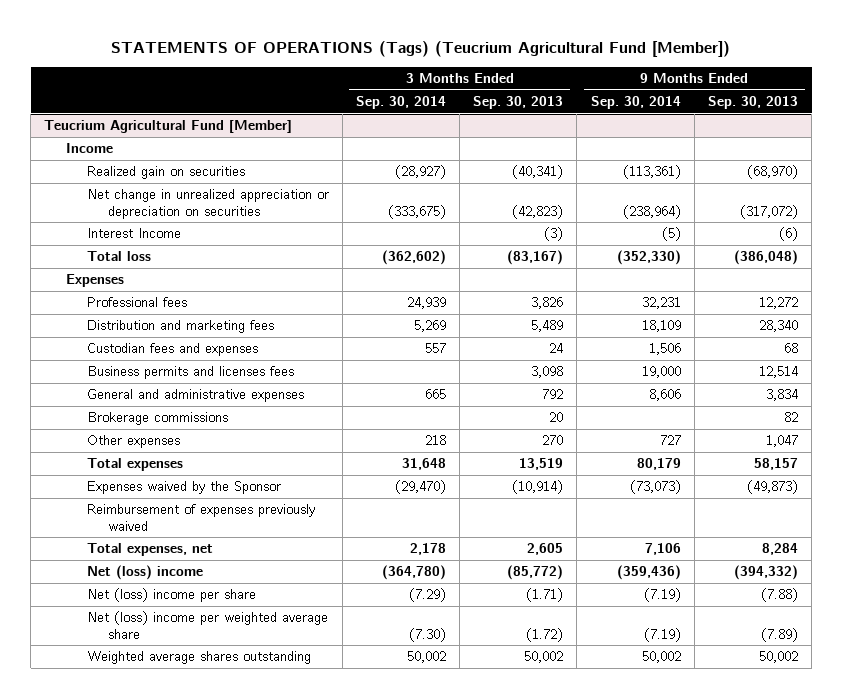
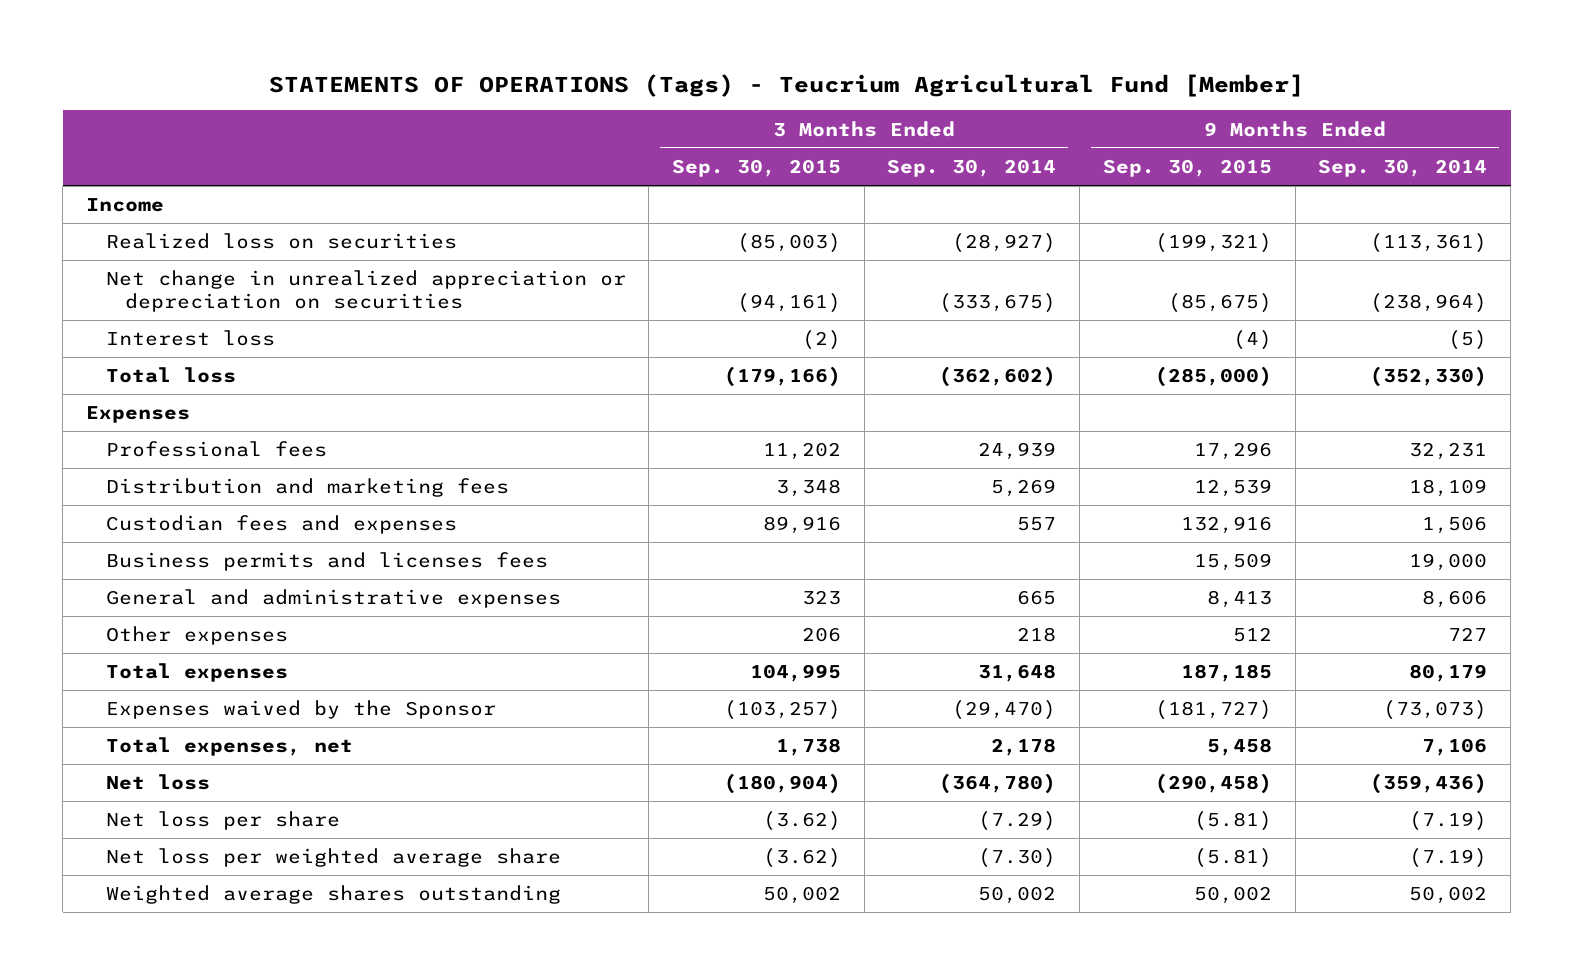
- STATEMENTS OF OPERATIONS (Tags) (Teucrium Agricultural Fund [Member])
+ STATEMENTS OF OPERATIONS (Tags) - Teucrium Agricultural Fund [Member]
- | 3 Months Ended Sep. 30, 2014 | 3 Months Ended Sep. 30, 2013 | 9 Months Ended Sep. 30, 2014 | 9 Months Ended Sep. 30, 2013
+ | 3 Months Ended Sep. 30, 2015 | 3 Months Ended Sep. 30, 2014 | 9 Months Ended Sep. 30, 2015 | 9 Months Ended Sep. 30, 2014
- Teucrium Agricultural Fund [Member]
- Realized gain on securities | (28,927) | (40,341) | (113,361) | (68,970)
+ Realized loss on securities | (85,003) | (28,927) | (199,321) | (113,361)
- Interest Income | | (3) | (5) | (6)
+ Interest loss | (2) | | (4) | (5)
- Brokerage commissions | | 20 | | 82
- Reimbursement of expenses previously waived
- Net (loss) income | (364,780) | (85,772) | (359,436) | (394,332)
- Net (loss) income per share | (7.29) | (1.71) | (7.19) | (7.88)
- Net (loss) income per weighted average share | (7.30) | (1.72) | (7.19) | (7.89)
+ Net loss | (180,904) | (364,780) | (290,458) | (359,436)
+ Net loss per share | (3.62) | (7.29) | (5.81) | (7.19)
+ Net loss per weighted average share | (3.62) | (7.30) | (5.81) | (7.19)

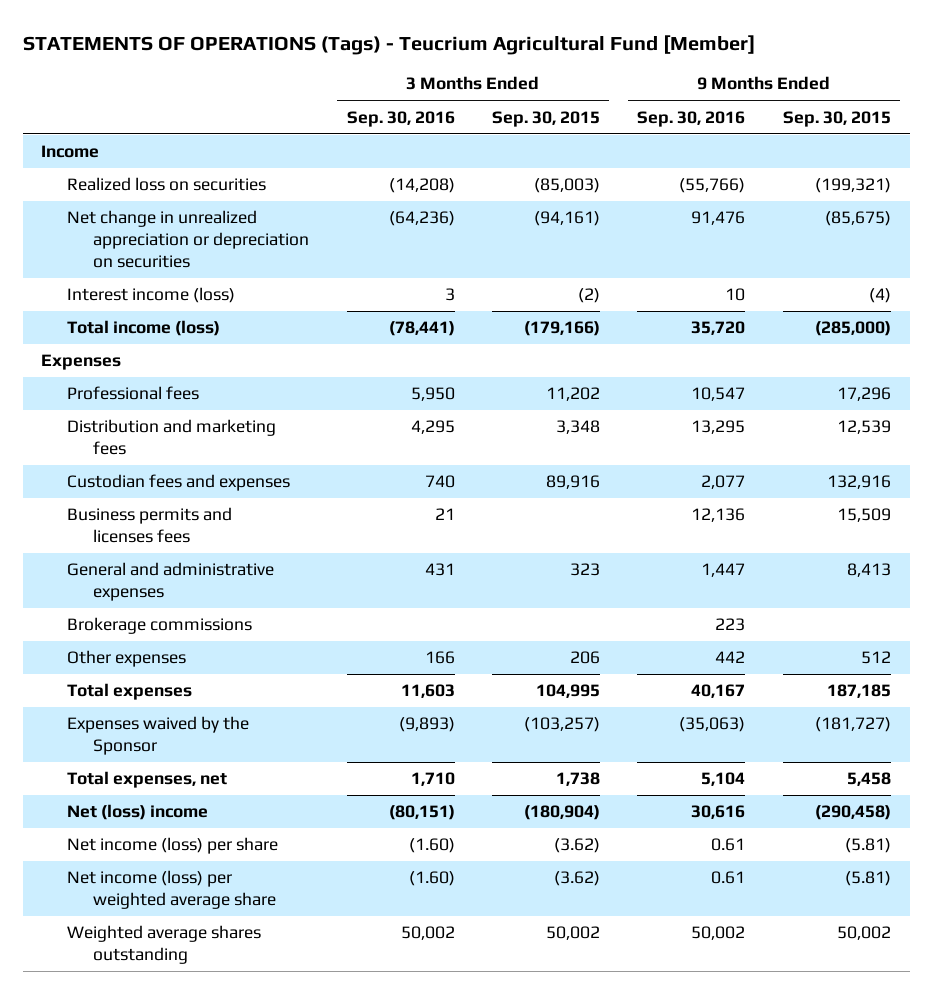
- | 3 Months Ended Sep. 30, 2015 | 3 Months Ended Sep. 30, 2014 | 9 Months Ended Sep. 30, 2015 | 9 Months Ended Sep. 30, 2014
+ | 3 Months Ended Sep. 30, 2016 | 3 Months Ended Sep. 30, 2015 | 9 Months Ended Sep. 30, 2016 | 9 Months Ended Sep. 30, 2015
- Interest loss | (2) | | (4) | (5)
- Total loss | (179,166) | (362,602) | (285,000) | (352,330)
+ Interest income (loss) | 3 | (2) | 10 | (4)
+ Total income (loss) | (78,441) | (179,166) | 35,720 | (285,000)
+ Brokerage commissions | | | 223 |
- Net loss | (180,904) | (364,780) | (290,458) | (359,436)
- Net loss per share | (3.62) | (7.29) | (5.81) | (7.19)
- Net loss per weighted average share | (3.62) | (7.30) | (5.81) | (7.19)
+ Net (loss) income | (80,151) | (180,904) | 30,616 | (290,458)
+ Net income (loss) per share | (1.60) | (3.62) | 0.61 | (5.81)
+ Net income (loss) per weighted average share | (1.60) | (3.62) | 0.61 | (5.81)

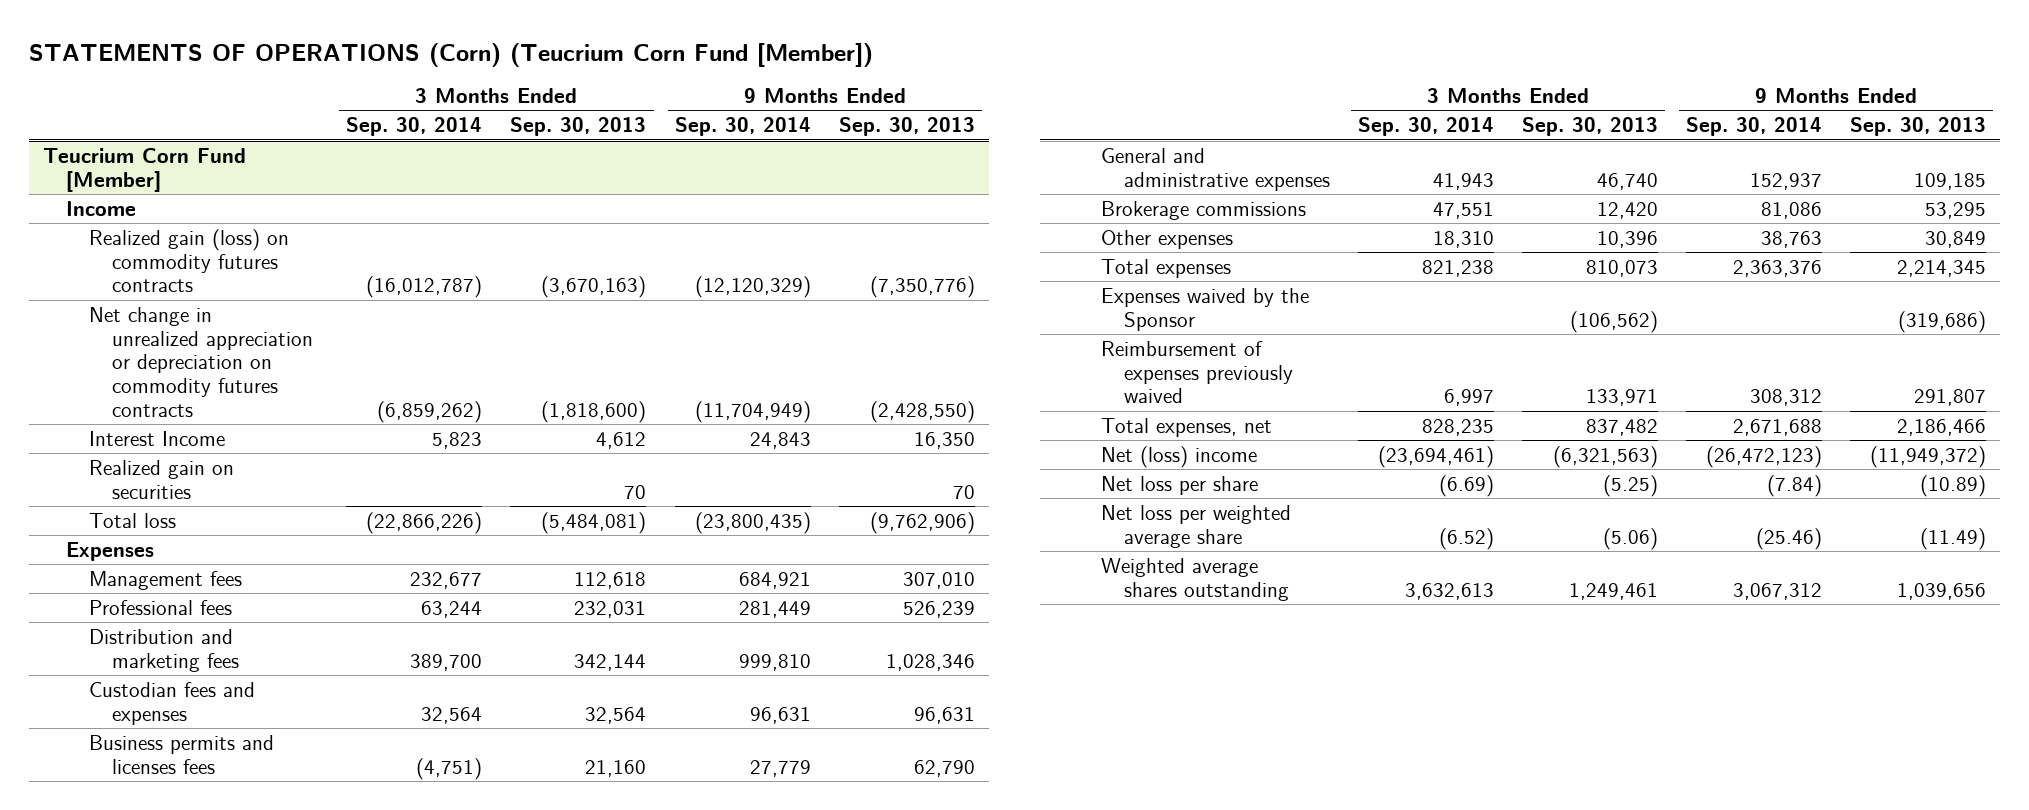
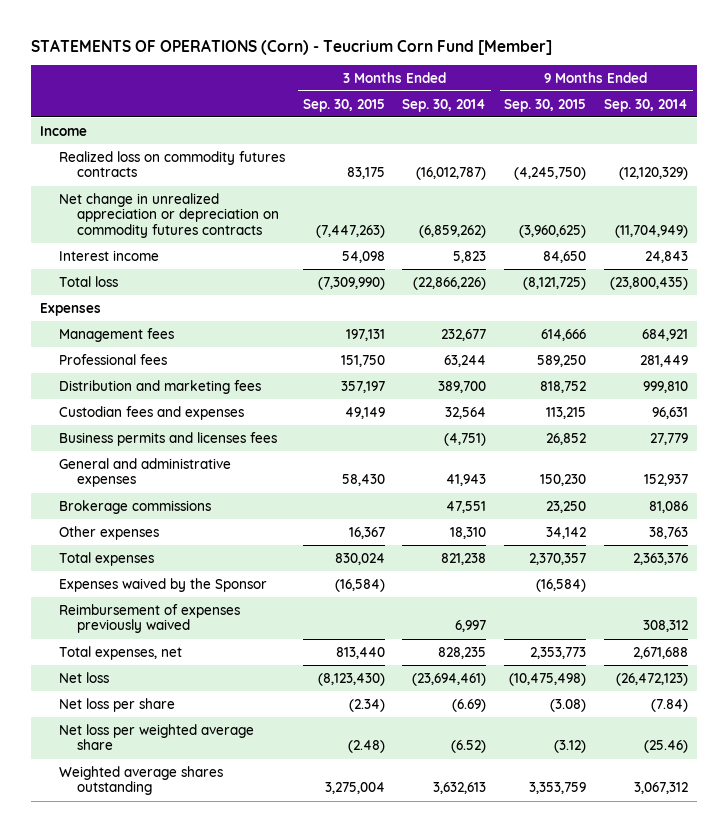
- STATEMENTS OF OPERATIONS (Corn) (Teucrium Corn Fund [Member])
+ STATEMENTS OF OPERATIONS (Corn) - Teucrium Corn Fund [Member]
- | 3 Months Ended Sep. 30, 2014 | 3 Months Ended Sep. 30, 2013 | 9 Months Ended Sep. 30, 2014 | 9 Months Ended Sep. 30, 2013
+ | 3 Months Ended Sep. 30, 2015 | 3 Months Ended Sep. 30, 2014 | 9 Months Ended Sep. 30, 2015 | 9 Months Ended Sep. 30, 2014
- Teucrium Corn Fund [Member]
- Realized gain (loss) on commodity futures contracts | (16,012,787) | (3,670,163) | (12,120,329) | (7,350,776)
+ Realized loss on commodity futures contracts | 83,175 | (16,012,787) | (4,245,750) | (12,120,329)
- Interest Income | 5,823 | 4,612 | 24,843 | 16,350
- Realized gain on securities | | 70 | | 70
+ Interest income | 54,098 | 5,823 | 84,650 | 24,843
- Net (loss) income | (23,694,461) | (6,321,563) | (26,472,123) | (11,949,372)
+ Net loss | (8,123,430) | (23,694,461) | (10,475,498) | (26,472,123)

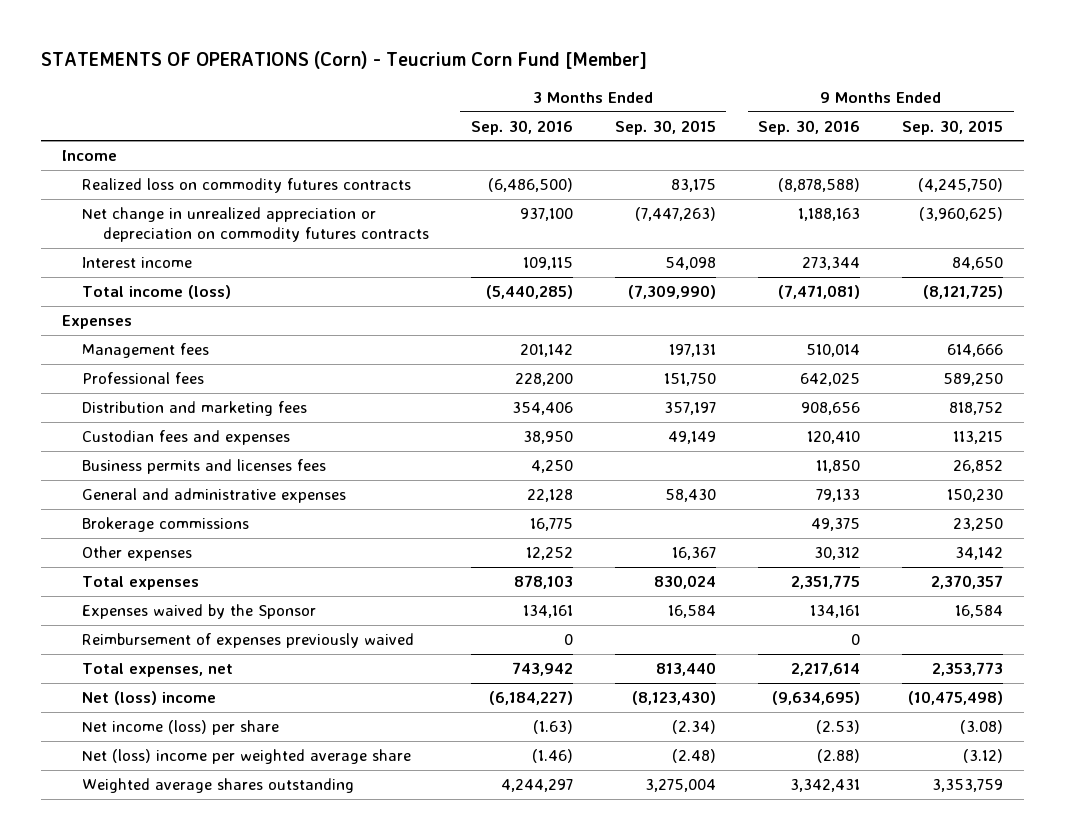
- | 3 Months Ended Sep. 30, 2015 | 3 Months Ended Sep. 30, 2014 | 9 Months Ended Sep. 30, 2015 | 9 Months Ended Sep. 30, 2014
+ | 3 Months Ended Sep. 30, 2016 | 3 Months Ended Sep. 30, 2015 | 9 Months Ended Sep. 30, 2016 | 9 Months Ended Sep. 30, 2015
- Total loss | (7,309,990) | (22,866,226) | (8,121,725) | (23,800,435)
+ Total income (loss) | (5,440,285) | (7,309,990) | (7,471,081) | (8,121,725)
- Expenses waived by the Sponsor | (16,584) | | (16,584) |
+ Expenses waived by the Sponsor | 134,161 | 16,584 | 134,161 | 16,584
- Net loss | (8,123,430) | (23,694,461) | (10,475,498) | (26,472,123)
- Net loss per share | (2.34) | (6.69) | (3.08) | (7.84)
- Net loss per weighted average share | (2.48) | (6.52) | (3.12) | (25.46)
+ Net (loss) income | (6,184,227) | (8,123,430) | (9,634,695) | (10,475,498)
+ Net income (loss) per share | (1.63) | (2.34) | (2.53) | (3.08)
+ Net (loss) income per weighted average share | (1.46) | (2.48) | (2.88) | (3.12)

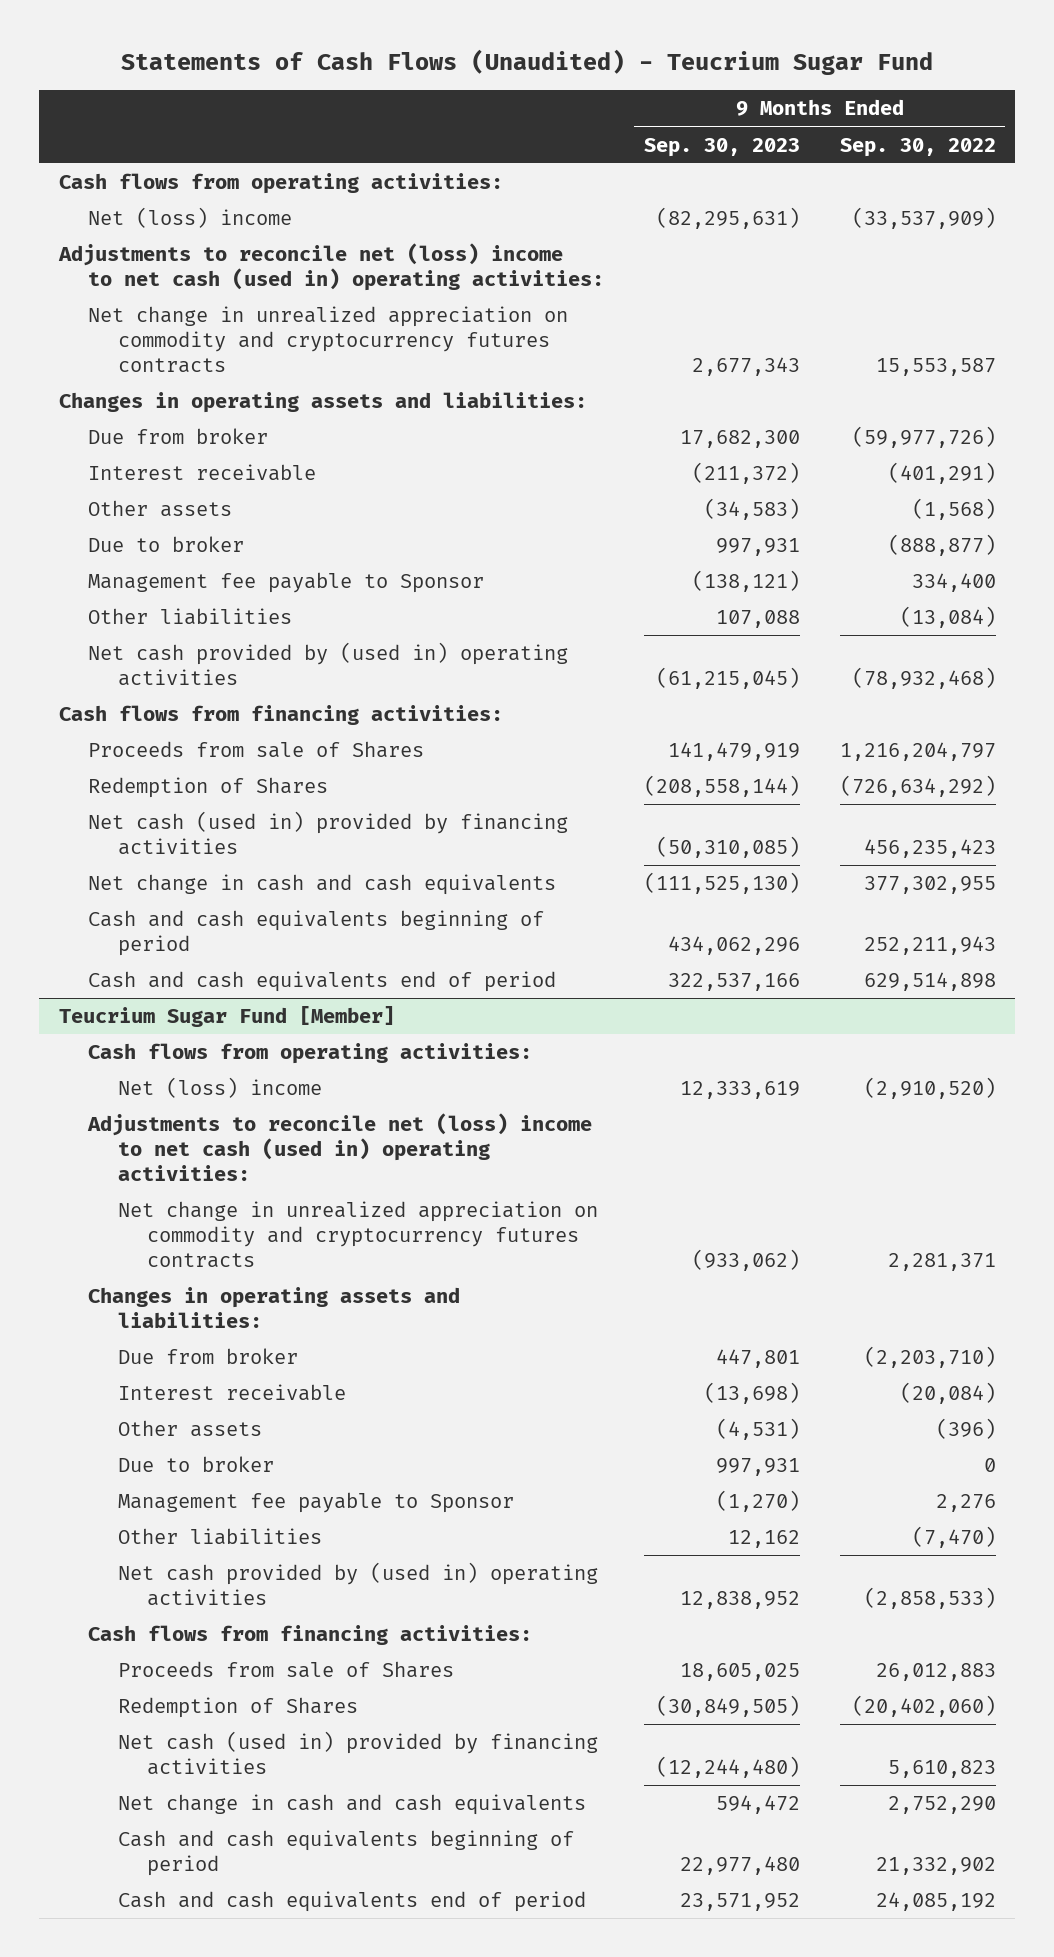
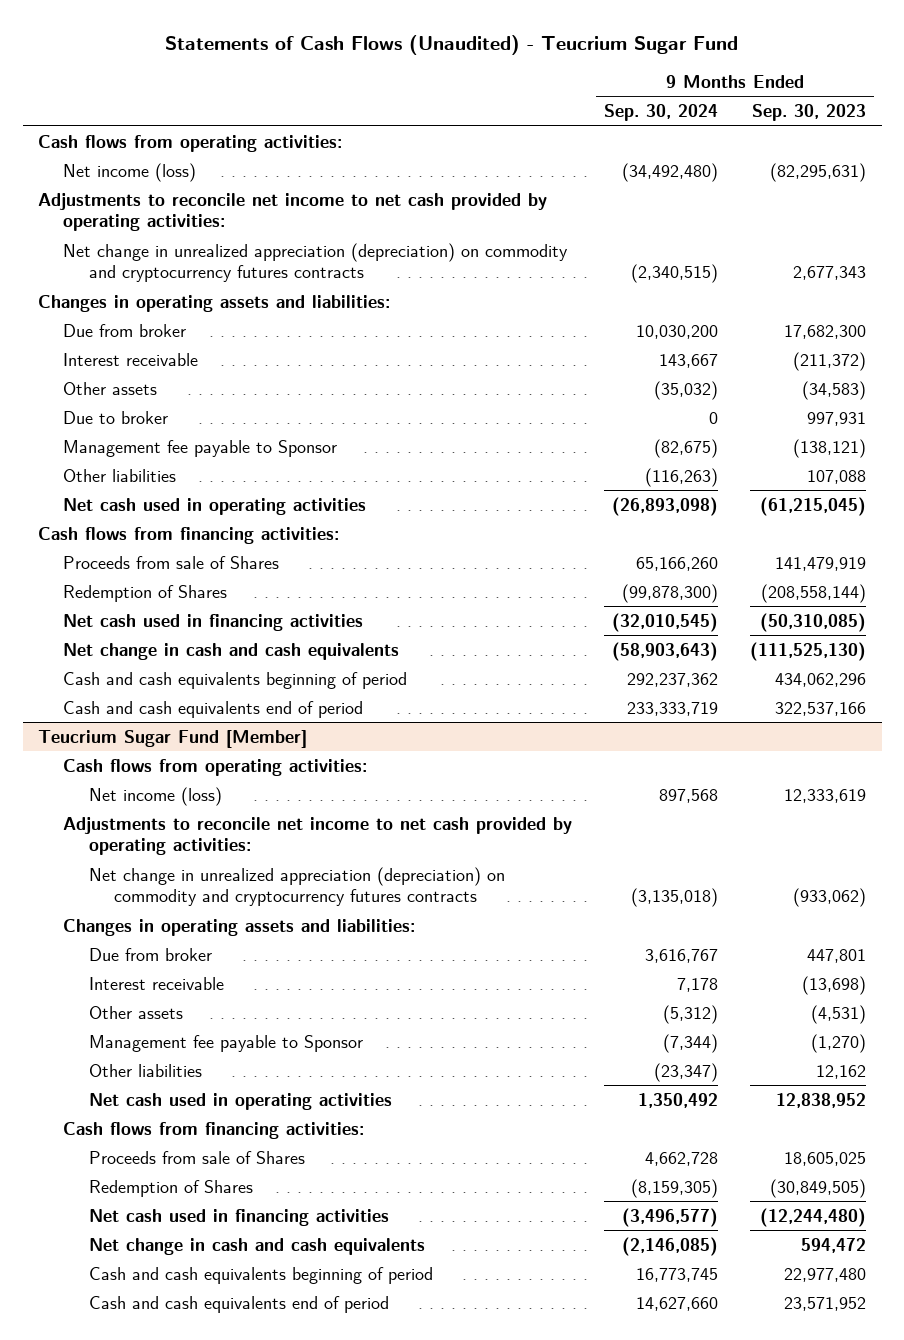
- | 9 Months Ended Sep. 30, 2023 | 9 Months Ended Sep. 30, 2022
+ | 9 Months Ended Sep. 30, 2024 | 9 Months Ended Sep. 30, 2023
- Net (loss) income | (82,295,631) | (33,537,909)
- Adjustments to reconcile net (loss) income to net cash (used in) operating activities:
- Net change in unrealized appreciation on commodity and cryptocurrency futures contracts | 2,677,343 | 15,553,587
+ Net income (loss) | (34,492,480) | (82,295,631)
+ Adjustments to reconcile net income to net cash provided by operating activities:
+ Net change in unrealized appreciation (depreciation) on commodity and cryptocurrency futures contracts | (2,340,515) | 2,677,343
- Net cash provided by (used in) operating activities | (61,215,045) | (78,932,468)
+ Net cash used in operating activities | (26,893,098) | (61,215,045)
- Net cash (used in) provided by financing activities | (50,310,085) | 456,235,423
+ Net cash used in financing activities | (32,010,545) | (50,310,085)
@ Teucrium Sugar Fund [Member]
- Net (loss) income | 12,333,619 | (2,910,520)
- Adjustments to reconcile net (loss) income to net cash (used in) operating activities:
- Net change in unrealized appreciation on commodity and cryptocurrency futures contracts | (933,062) | 2,281,371
+ Net income (loss) | 897,568 | 12,333,619
+ Adjustments to reconcile net income to net cash provided by operating activities:
+ Net change in unrealized appreciation (depreciation) on commodity and cryptocurrency futures contracts | (3,135,018) | (933,062)
- Due to broker | 997,931 | 0
- Net cash provided by (used in) operating activities | 12,838,952 | (2,858,533)
+ Net cash used in operating activities | 1,350,492 | 12,838,952
- Net cash (used in) provided by financing activities | (12,244,480) | 5,610,823
+ Net cash used in financing activities | (3,496,577) | (12,244,480)

